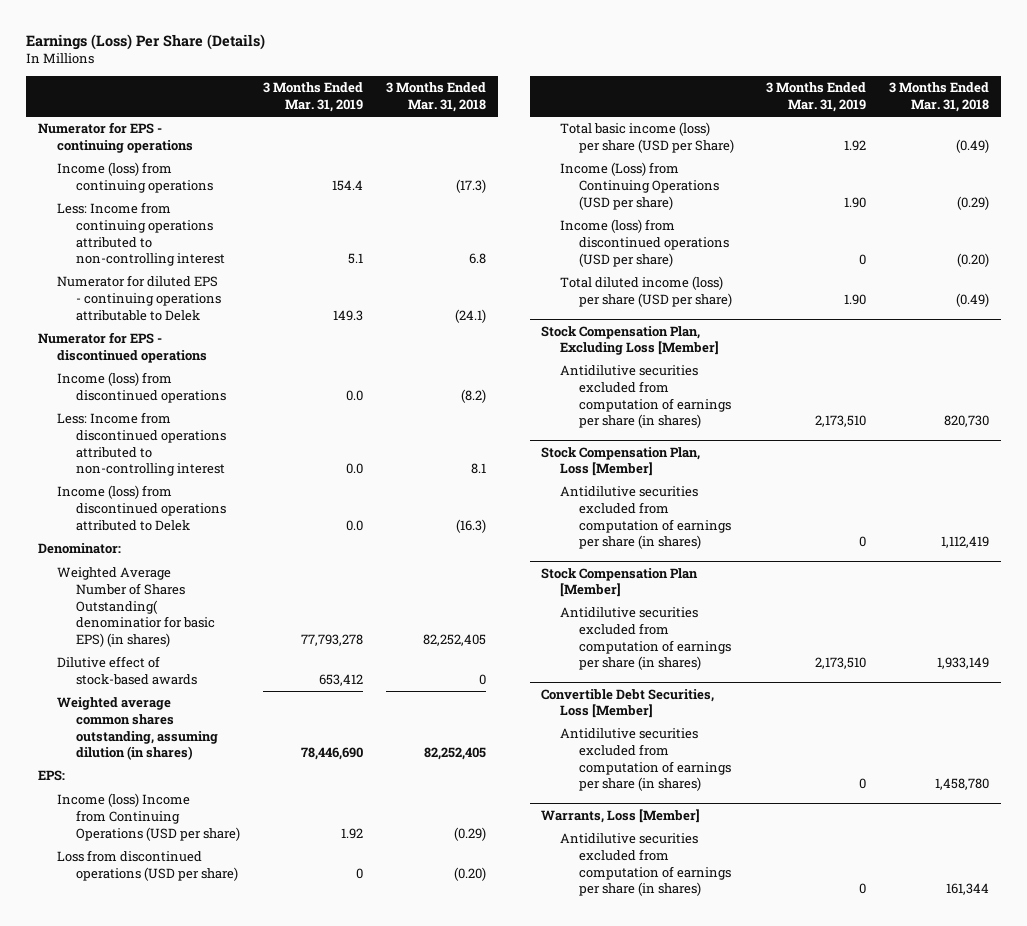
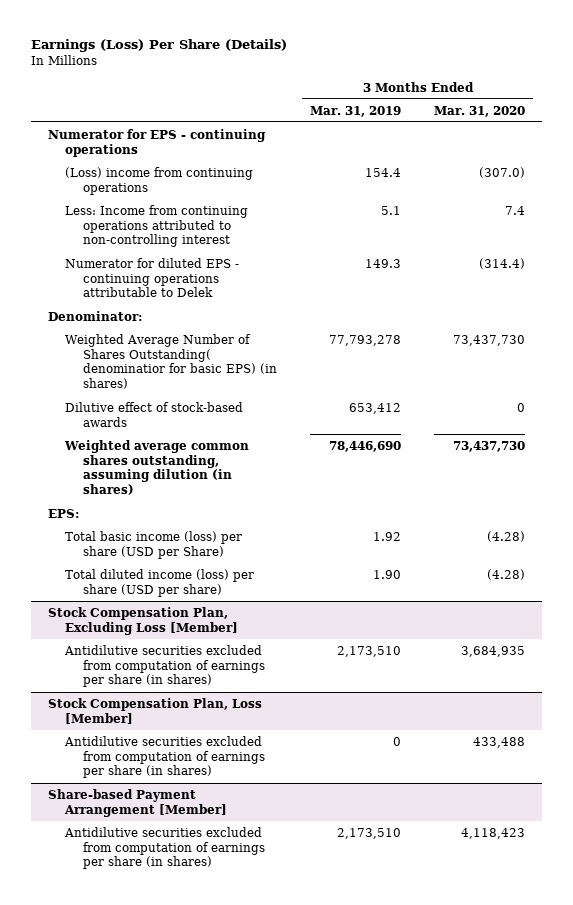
- | 3 Months Ended Mar. 31, 2019 | 3 Months Ended Mar. 31, 2018
+ | 3 Months Ended Mar. 31, 2019 | 3 Months Ended Mar. 31, 2020
- Income (loss) from continuing operations | 154.4 | (17.3)
+ (Loss) income from continuing operations | 154.4 | (307.0)
- Numerator for EPS - discontinued operations
- Income (loss) from discontinued operations | 0.0 | (8.2)
- Less: Income from discontinued operations attributed to non-controlling interest | 0.0 | 8.1
- Income (loss) from discontinued operations attributed to Delek | 0.0 | (16.3)
- Income (loss) Income from Continuing Operations (USD per share) | 1.92 | (0.29)
- Loss from discontinued operations (USD per share) | 0 | (0.20)
- Income (Loss) from Continuing Operations (USD per share) | 1.90 | (0.29)
- Income (loss) from discontinued operations (USD per share) | 0 | (0.20)
- Stock Compensation Plan [Member]
+ Share-based Payment Arrangement [Member]
- Convertible Debt Securities, Loss [Member]
- Antidilutive securities excluded from computation of earnings per share (in shares) | 0 | 1,458,780
- Warrants, Loss [Member]
- Antidilutive securities excluded from computation of earnings per share (in shares) | 0 | 161,344

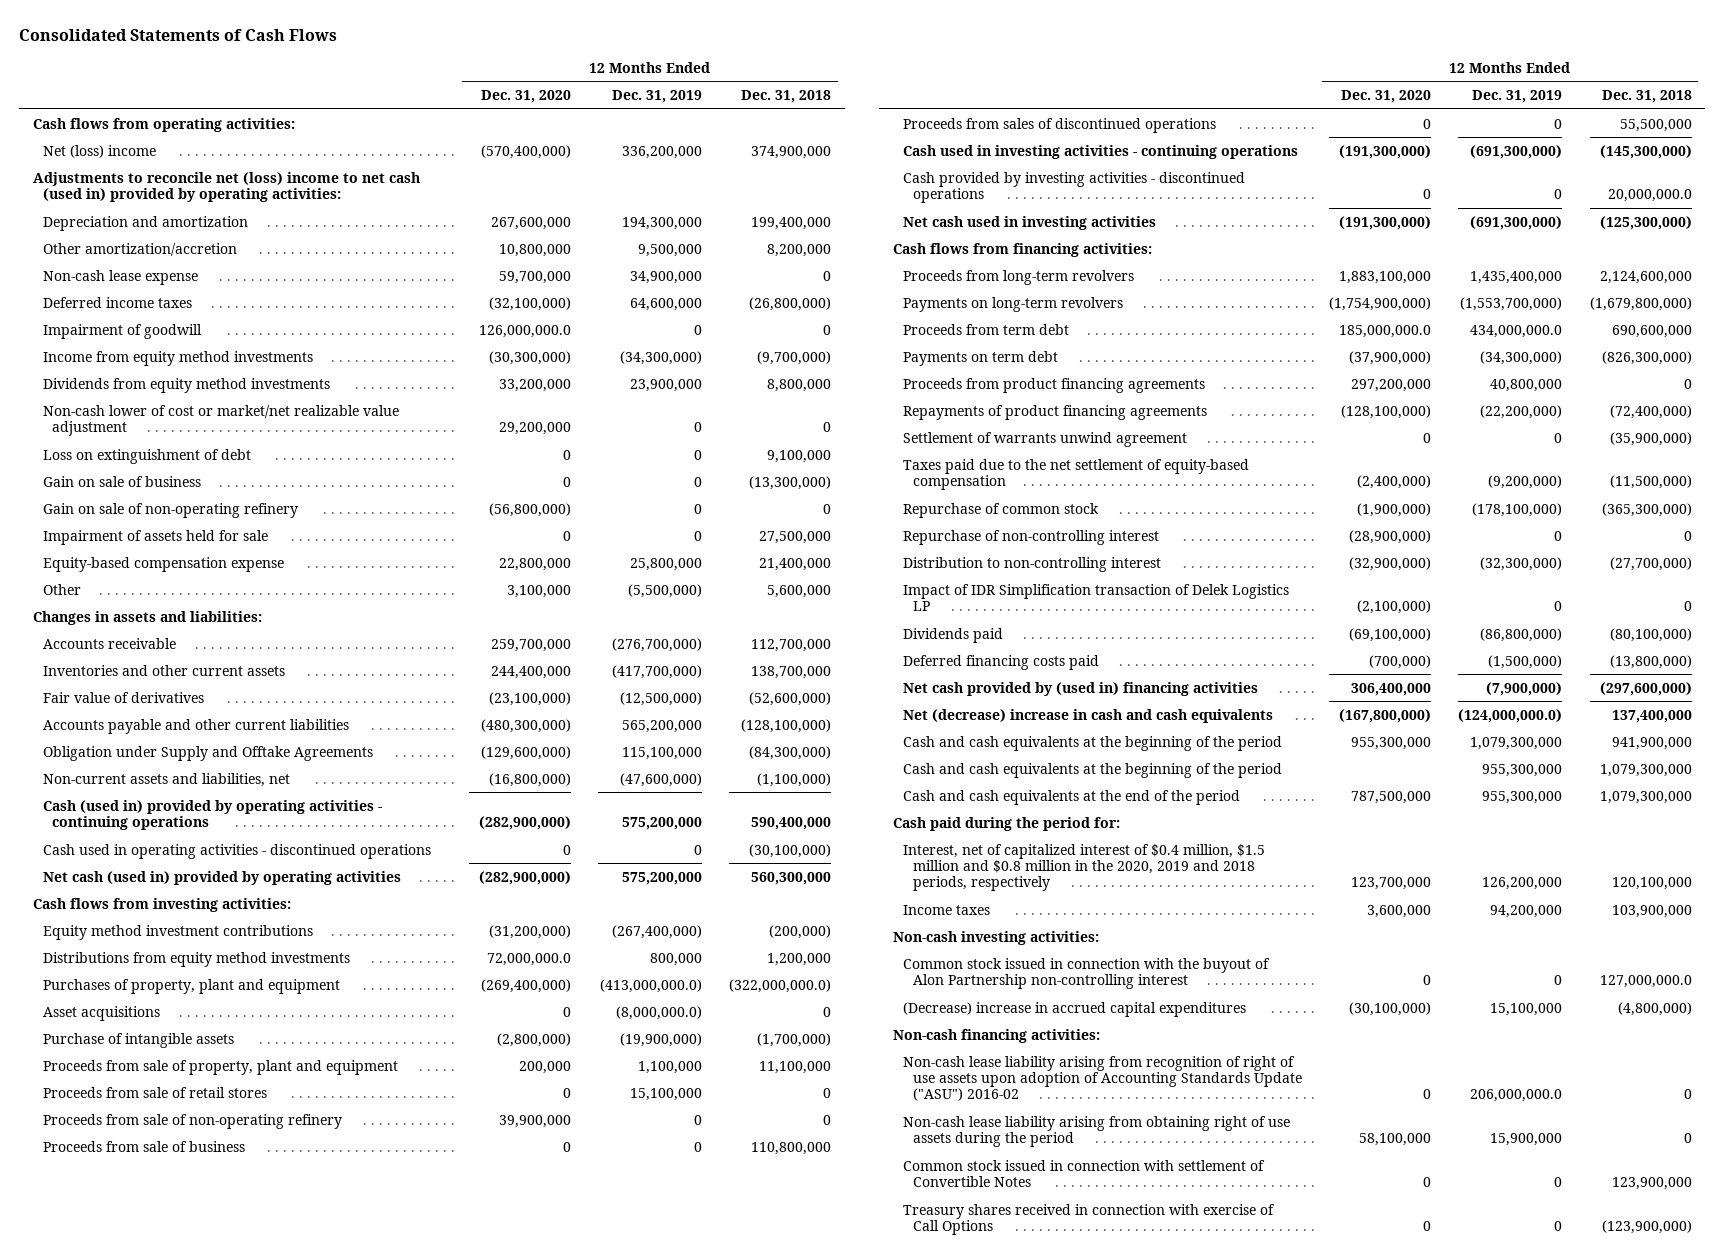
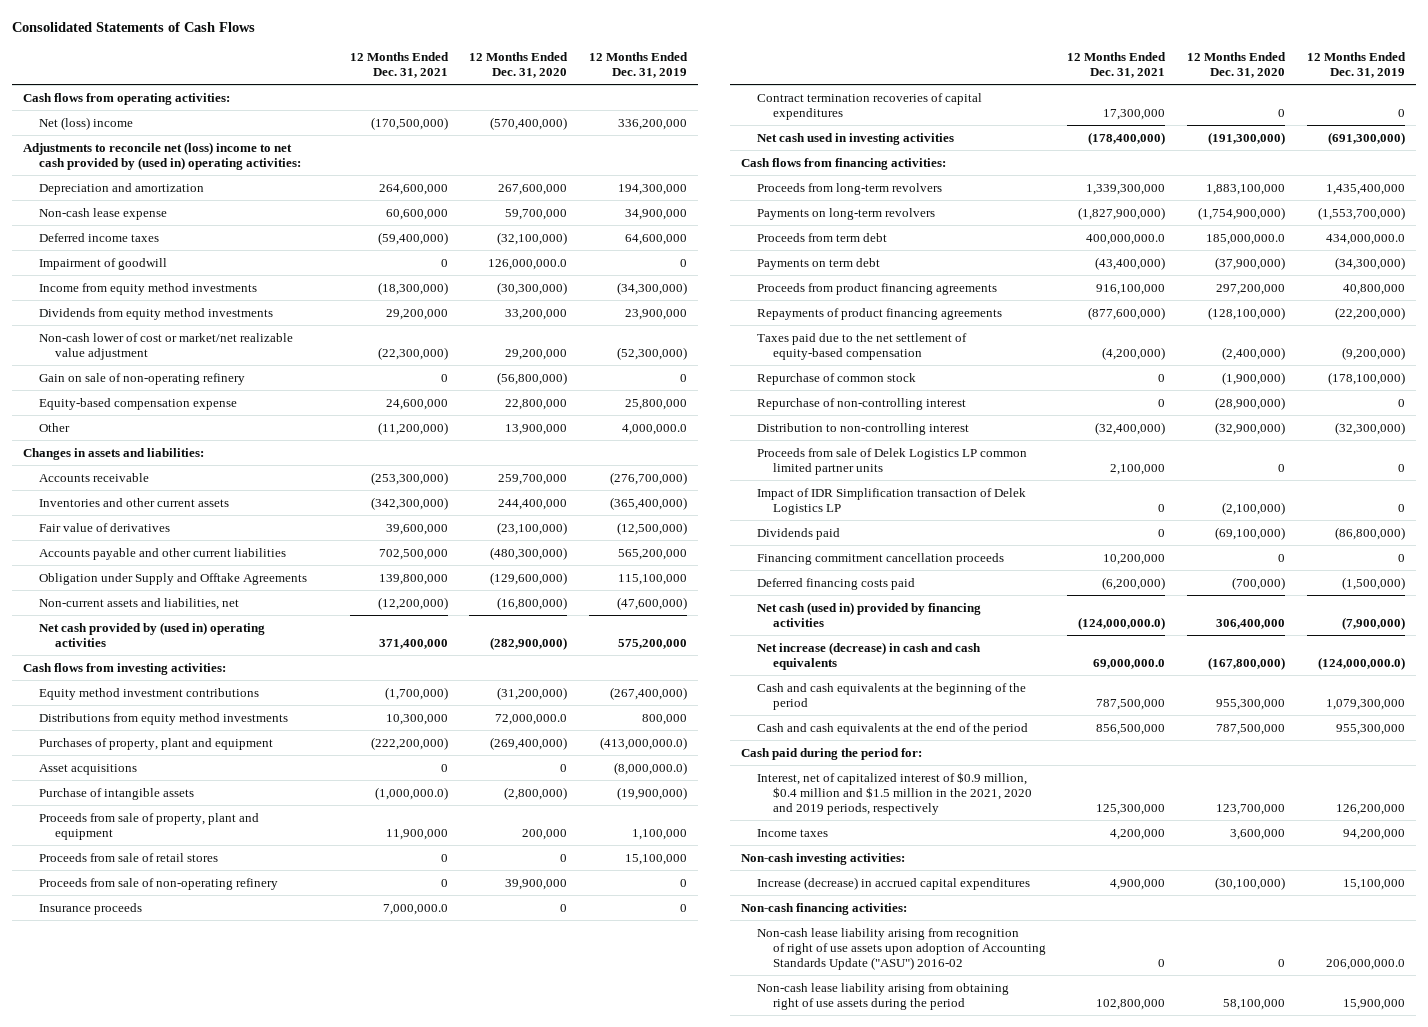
- | 12 Months Ended Dec. 31, 2020 | 12 Months Ended Dec. 31, 2019 | 12 Months Ended Dec. 31, 2018
+ | 12 Months Ended Dec. 31, 2021 | 12 Months Ended Dec. 31, 2020 | 12 Months Ended Dec. 31, 2019
- Adjustments to reconcile net (loss) income to net cash (used in) provided by operating activities:
+ Adjustments to reconcile net (loss) income to net cash provided by (used in) operating activities:
- Other amortization/accretion | 10,800,000 | 9,500,000 | 8,200,000
- Non-cash lower of cost or market/net realizable value adjustment | 29,200,000 | 0 | 0
- Loss on extinguishment of debt | 0 | 0 | 9,100,000
- Gain on sale of business | 0 | 0 | (13,300,000)
+ Non-cash lower of cost or market/net realizable value adjustment | (22,300,000) | 29,200,000 | (52,300,000)
- Impairment of assets held for sale | 0 | 0 | 27,500,000
- Other | 3,100,000 | (5,500,000) | 5,600,000
+ Other | (11,200,000) | 13,900,000 | 4,000,000.0
- Inventories and other current assets | 244,400,000 | (417,700,000) | 138,700,000
+ Inventories and other current assets | (342,300,000) | 244,400,000 | (365,400,000)
- Cash (used in) provided by operating activities - continuing operations | (282,900,000) | 575,200,000 | 590,400,000
- Cash used in operating activities - discontinued operations | 0 | 0 | (30,100,000)
- Net cash (used in) provided by operating activities | (282,900,000) | 575,200,000 | 560,300,000
+ Net cash provided by (used in) operating activities | 371,400,000 | (282,900,000) | 575,200,000
- Proceeds from sale of business | 0 | 0 | 110,800,000
- Proceeds from sales of discontinued operations | 0 | 0 | 55,500,000
- Cash used in investing activities - continuing operations | (191,300,000) | (691,300,000) | (145,300,000)
- Cash provided by investing activities - discontinued operations | 0 | 0 | 20,000,000.0
+ Insurance proceeds | 7,000,000.0 | 0 | 0
+ Contract termination recoveries of capital expenditures | 17,300,000 | 0 | 0
- Settlement of warrants unwind agreement | 0 | 0 | (35,900,000)
+ Proceeds from sale of Delek Logistics LP common limited partner units | 2,100,000 | 0 | 0
+ Financing commitment cancellation proceeds | 10,200,000 | 0 | 0
- Net cash provided by (used in) financing activities | 306,400,000 | (7,900,000) | (297,600,000)
- Net (decrease) increase in cash and cash equivalents | (167,800,000) | (124,000,000.0) | 137,400,000
+ Net cash (used in) provided by financing activities | (124,000,000.0) | 306,400,000 | (7,900,000)
+ Net increase (decrease) in cash and cash equivalents | 69,000,000.0 | (167,800,000) | (124,000,000.0)
- Cash and cash equivalents at the beginning of the period | | 955,300,000 | 1,079,300,000
- Interest, net of capitalized interest of $0.4 million, $1.5 million and $0.8 million in the 2020, 2019 and 2018 periods, respectively | 123,700,000 | 126,200,000 | 120,100,000
+ Interest, net of capitalized interest of $0.9 million, $0.4 million and $1.5 million in the 2021, 2020 and 2019 periods, respectively | 125,300,000 | 123,700,000 | 126,200,000
- Common stock issued in connection with the buyout of Alon Partnership non-controlling interest | 0 | 0 | 127,000,000.0
- (Decrease) increase in accrued capital expenditures | (30,100,000) | 15,100,000 | (4,800,000)
+ Increase (decrease) in accrued capital expenditures | 4,900,000 | (30,100,000) | 15,100,000
- Common stock issued in connection with settlement of Convertible Notes | 0 | 0 | 123,900,000
- Treasury shares received in connection with exercise of Call Options | 0 | 0 | (123,900,000)

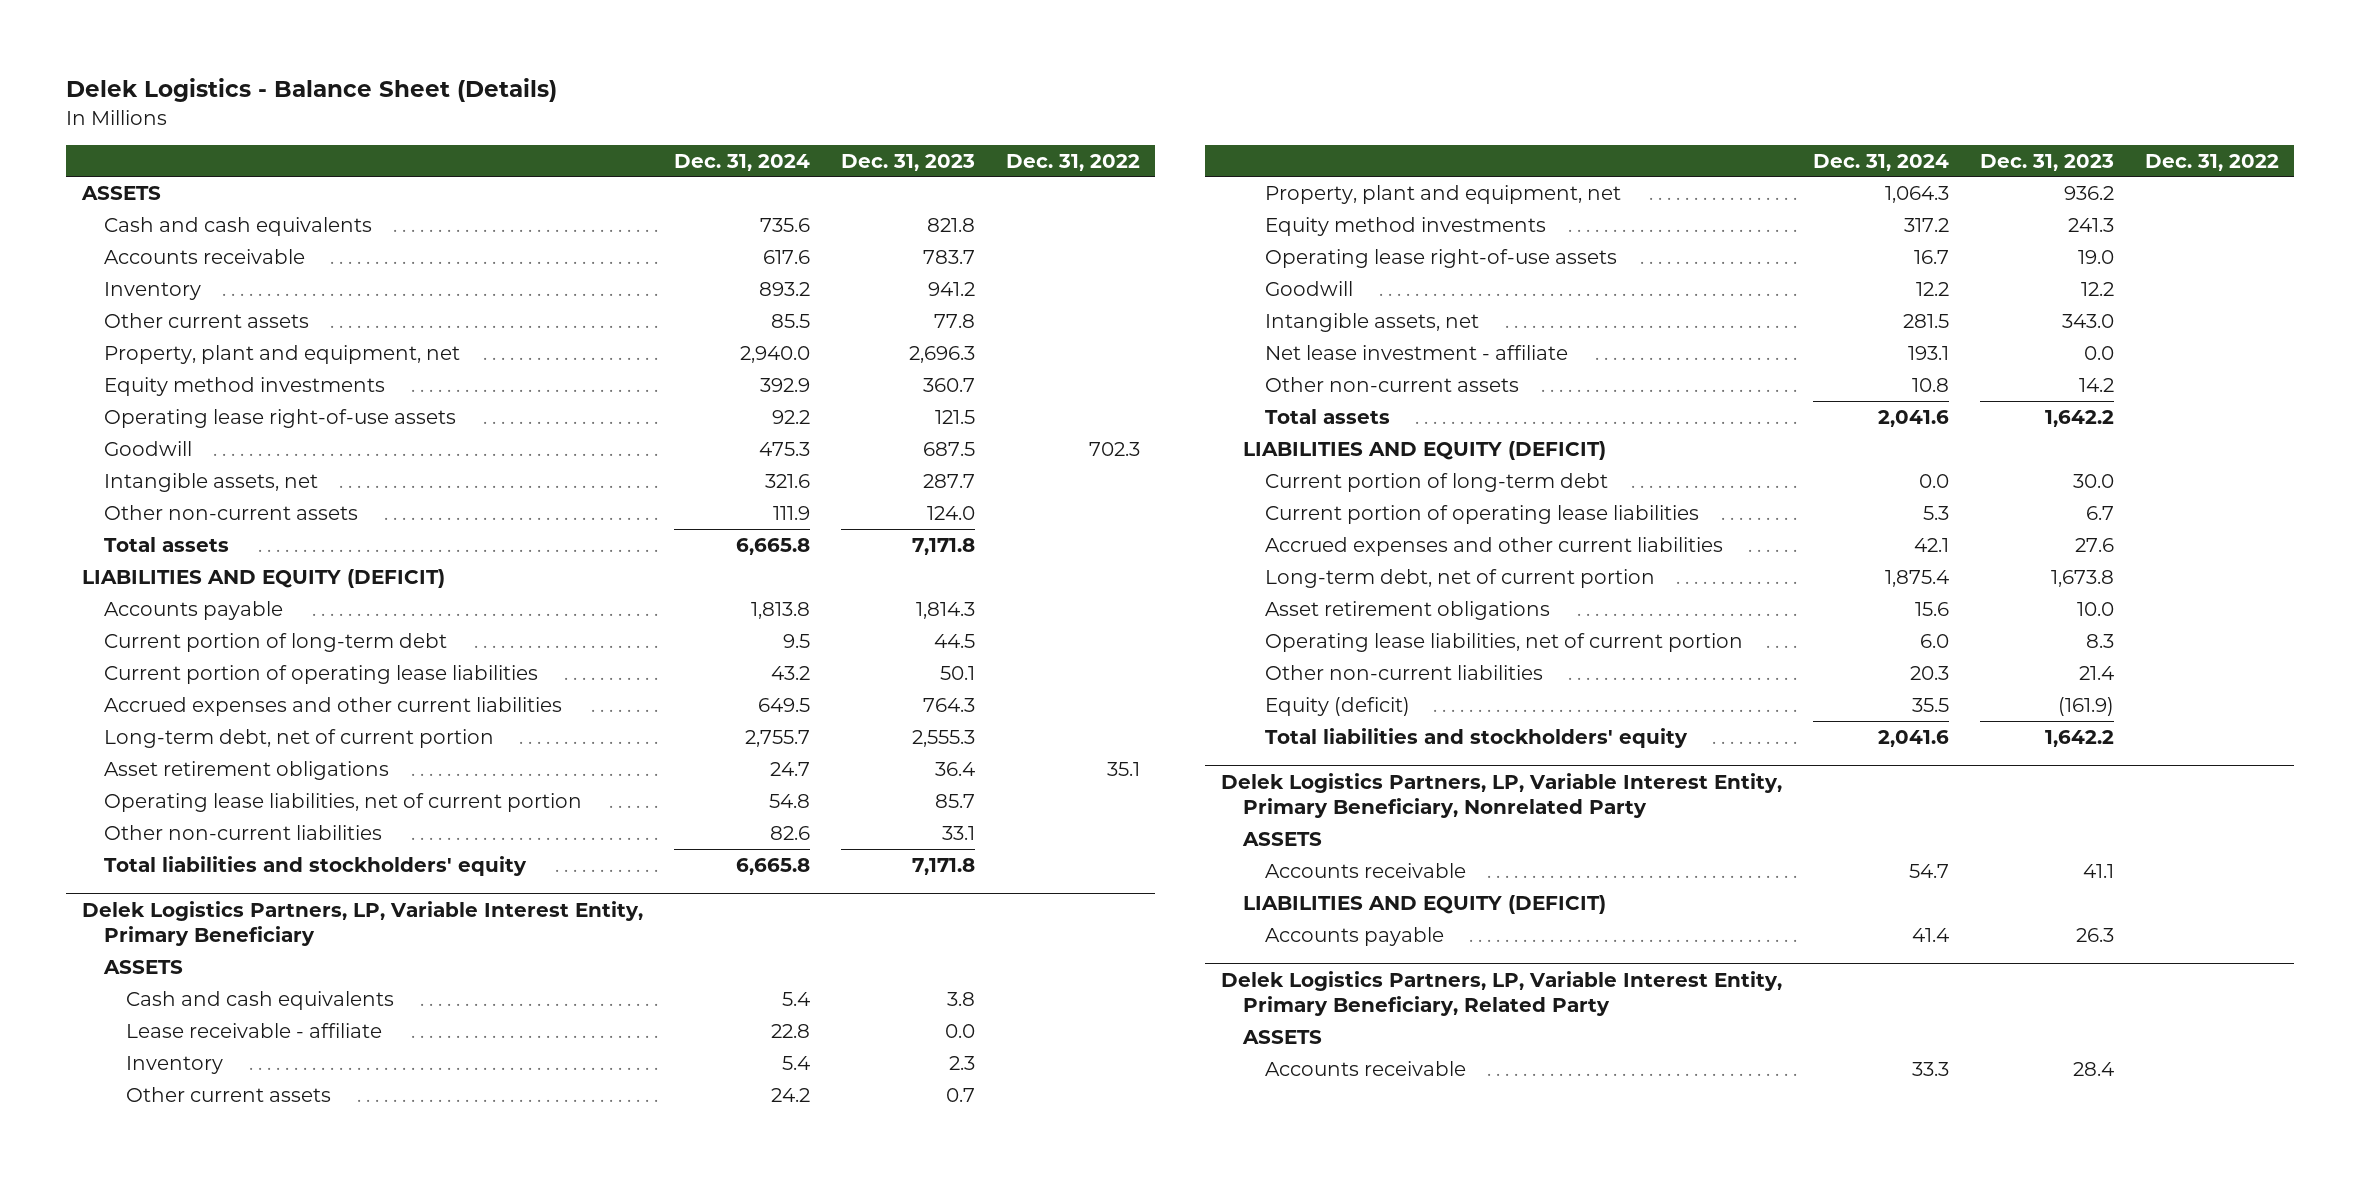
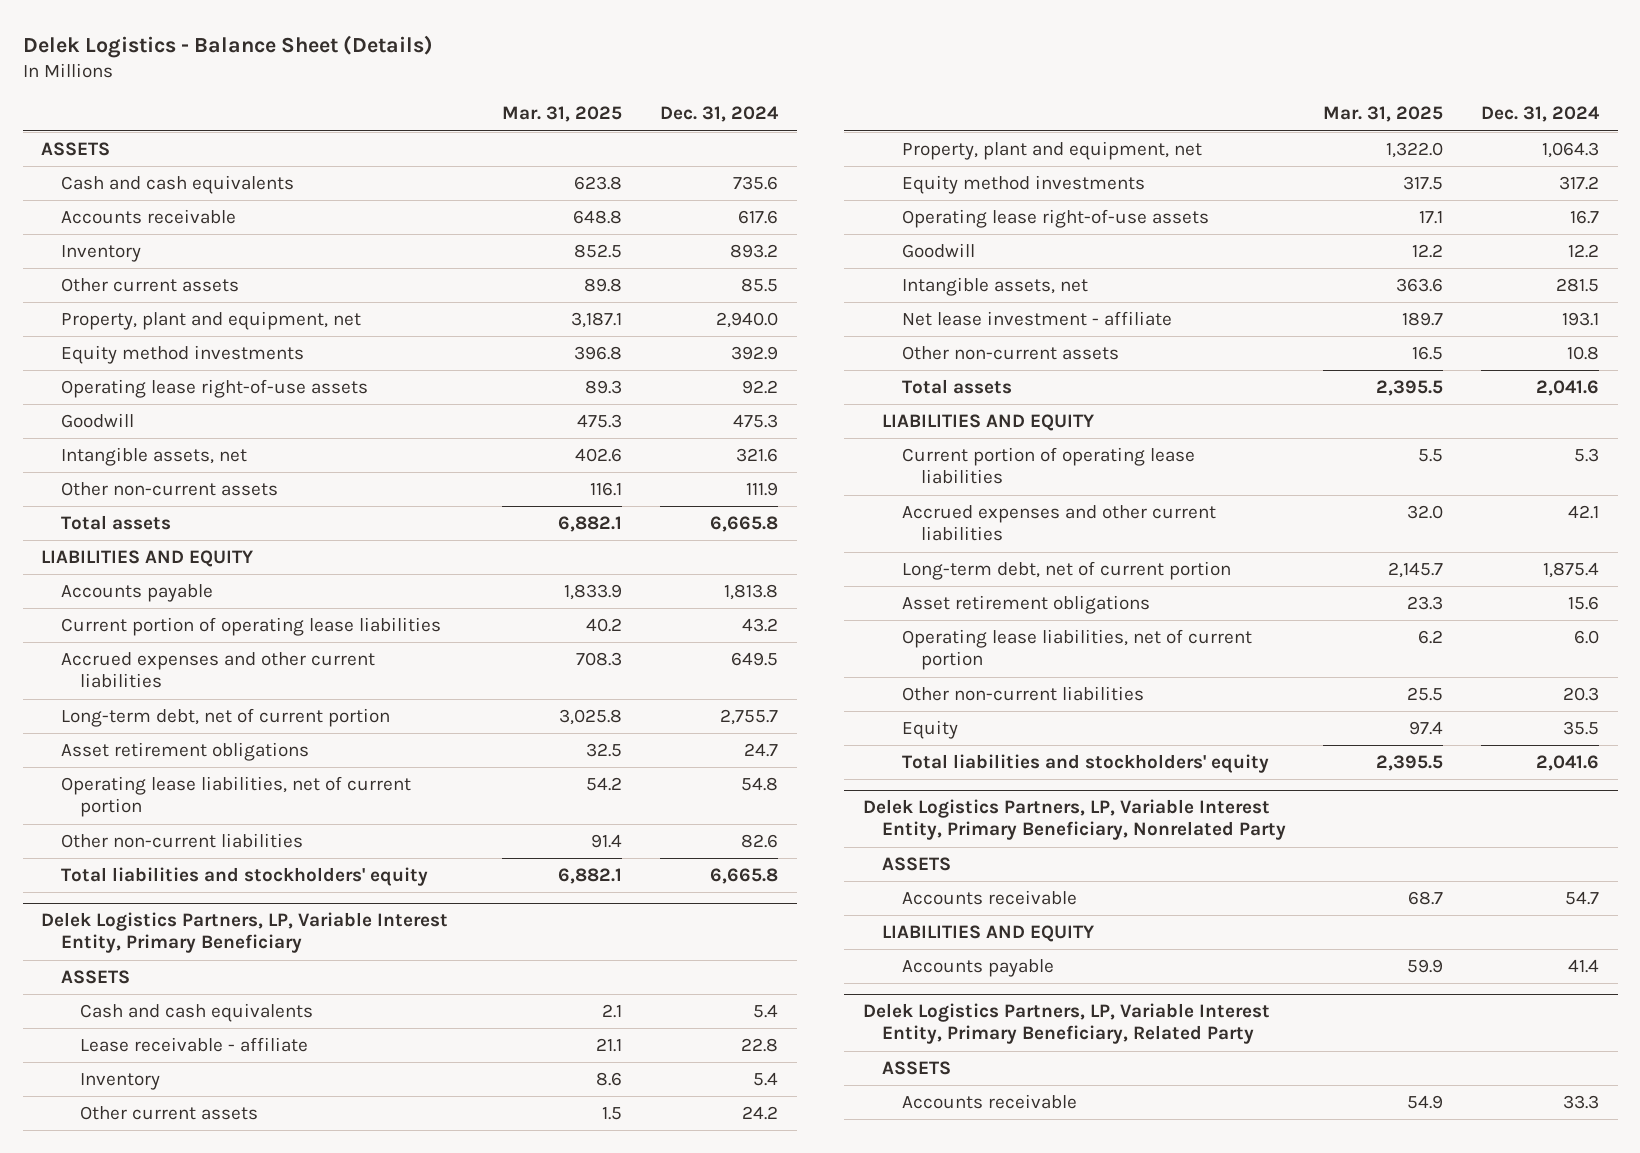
- | Dec. 31, 2024 | Dec. 31, 2023 | Dec. 31, 2022
+ | Mar. 31, 2025 | Dec. 31, 2024
- LIABILITIES AND EQUITY (DEFICIT)
+ LIABILITIES AND EQUITY
- Current portion of long-term debt | 9.5 | 44.5 |
@ Delek Logistics Partners, LP, Variable Interest Entity, Primary Beneficiary
- LIABILITIES AND EQUITY (DEFICIT)
- Current portion of long-term debt | 0.0 | 30.0 |
+ LIABILITIES AND EQUITY
- Equity (deficit) | 35.5 | (161.9) |
+ Equity | 97.4 | 35.5
@ Delek Logistics Partners, LP, Variable Interest Entity, Primary Beneficiary, Nonrelated Party
- LIABILITIES AND EQUITY (DEFICIT)
+ LIABILITIES AND EQUITY

